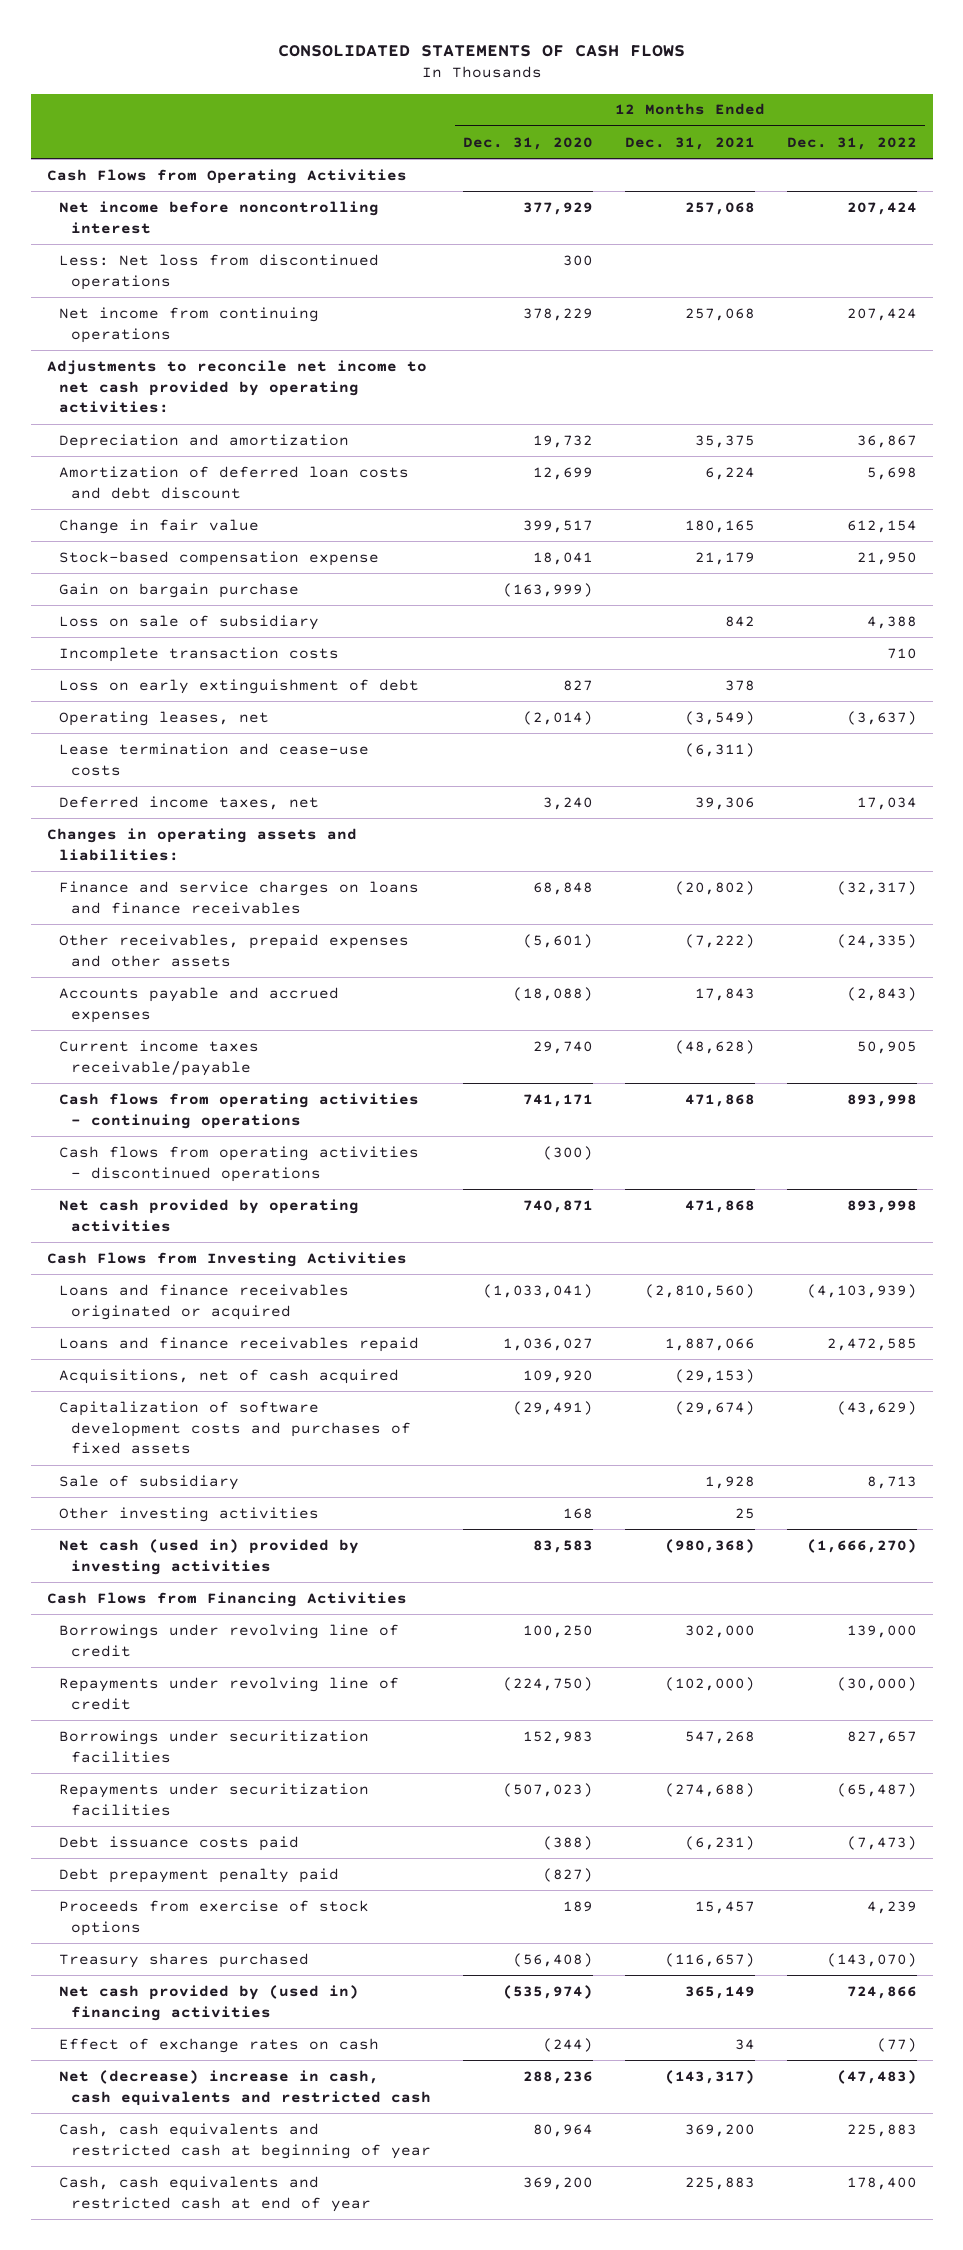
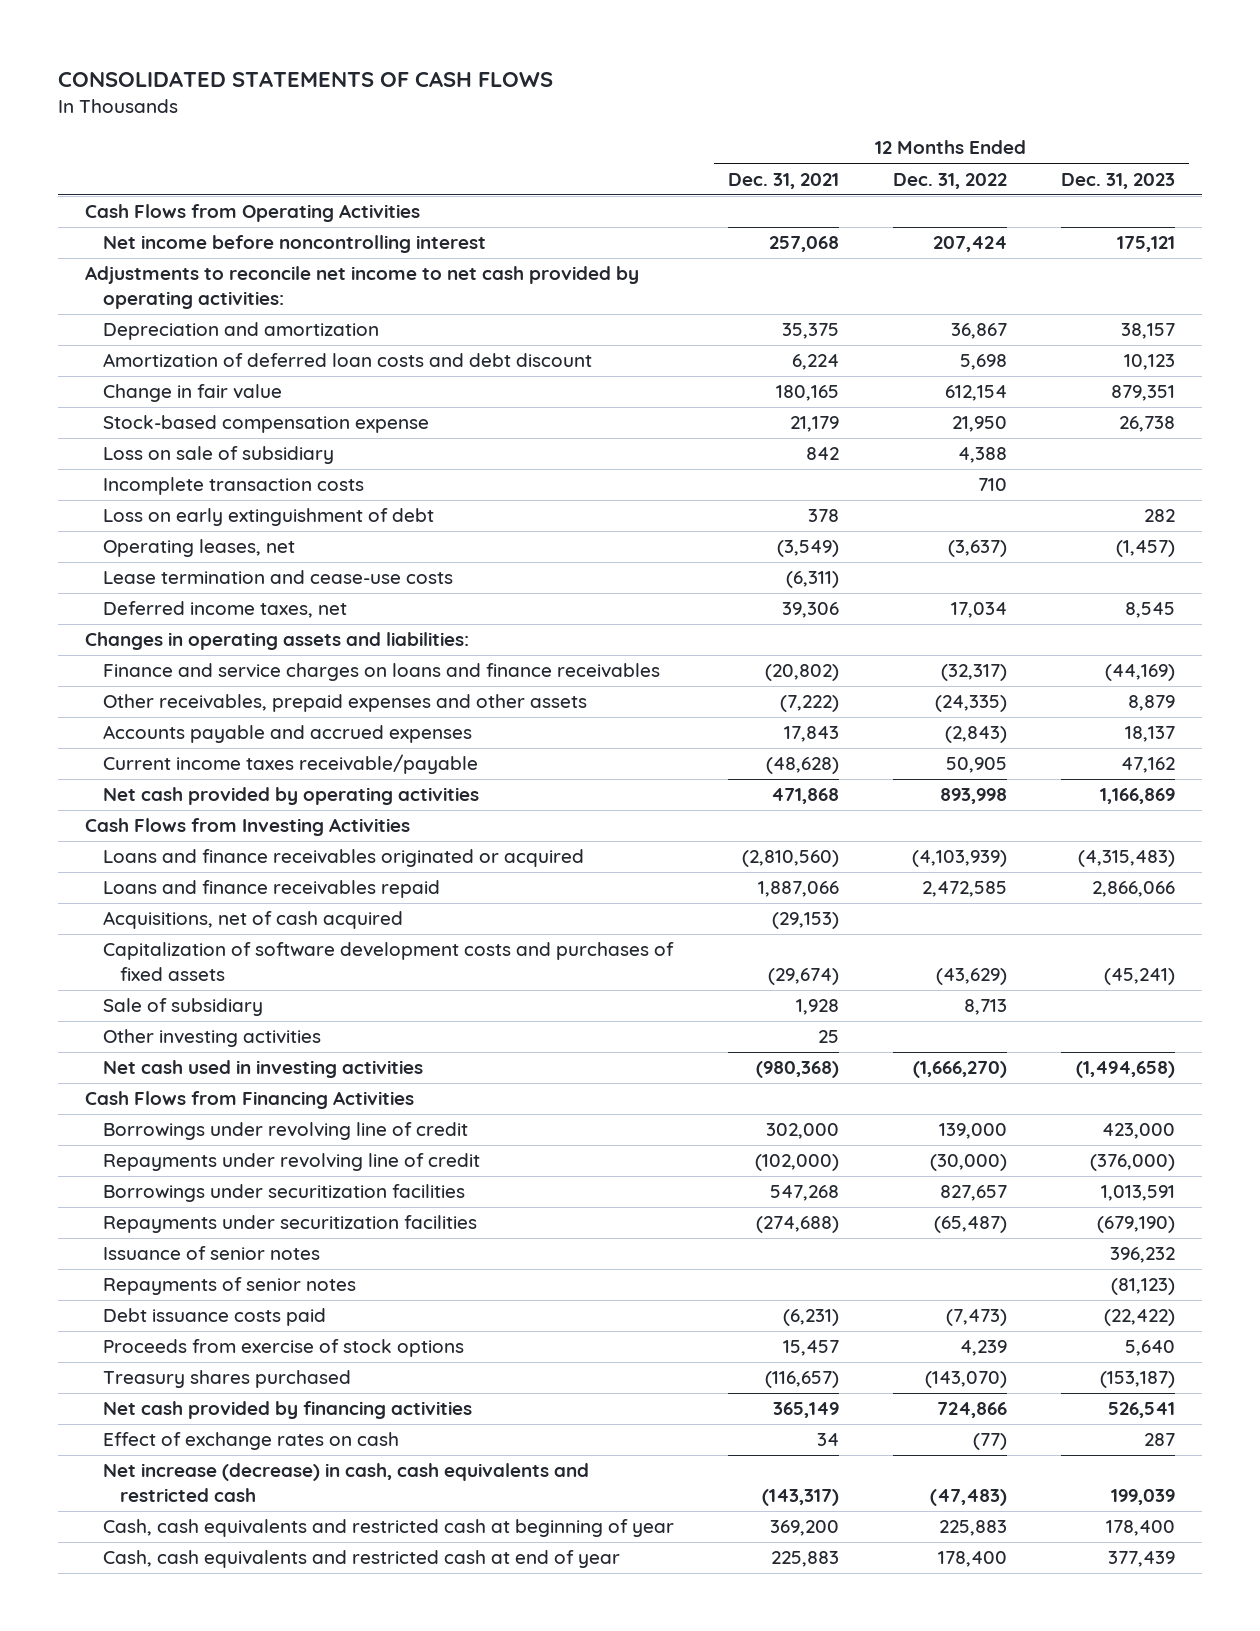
- | 12 Months Ended Dec. 31, 2020 | 12 Months Ended Dec. 31, 2021 | 12 Months Ended Dec. 31, 2022
+ | 12 Months Ended Dec. 31, 2021 | 12 Months Ended Dec. 31, 2022 | 12 Months Ended Dec. 31, 2023
- Less: Net loss from discontinued operations | 300 | |
- Net income from continuing operations | 378,229 | 257,068 | 207,424
- Gain on bargain purchase | (163,999) | |
- Cash flows from operating activities - continuing operations | 741,171 | 471,868 | 893,998
- Cash flows from operating activities - discontinued operations | (300) | |
- Net cash (used in) provided by investing activities | 83,583 | (980,368) | (1,666,270)
+ Net cash used in investing activities | (980,368) | (1,666,270) | (1,494,658)
+ Issuance of senior notes | | | 396,232
+ Repayments of senior notes | | | (81,123)
- Debt prepayment penalty paid | (827) | |
- Net cash provided by (used in) financing activities | (535,974) | 365,149 | 724,866
+ Net cash provided by financing activities | 365,149 | 724,866 | 526,541
- Net (decrease) increase in cash, cash equivalents and restricted cash | 288,236 | (143,317) | (47,483)
+ Net increase (decrease) in cash, cash equivalents and restricted cash | (143,317) | (47,483) | 199,039

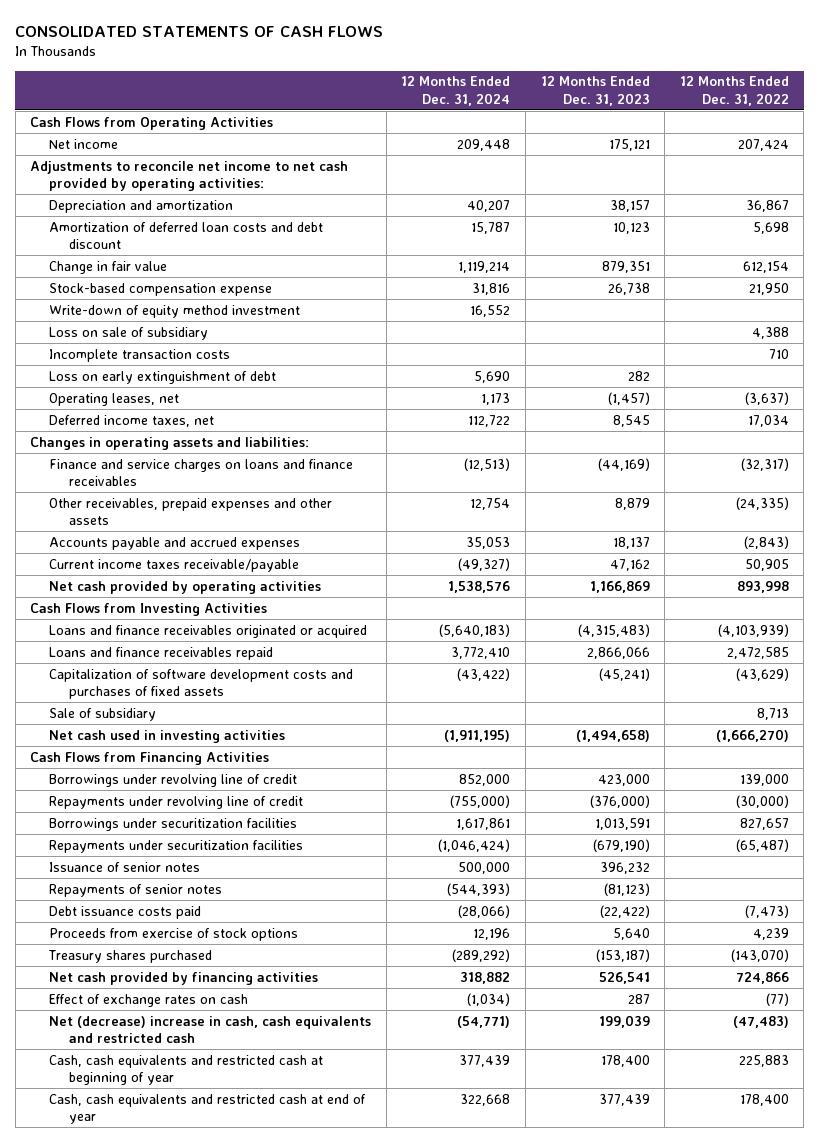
- | 12 Months Ended Dec. 31, 2021 | 12 Months Ended Dec. 31, 2022 | 12 Months Ended Dec. 31, 2023
+ | 12 Months Ended Dec. 31, 2024 | 12 Months Ended Dec. 31, 2023 | 12 Months Ended Dec. 31, 2022
- Net income before noncontrolling interest | 257,068 | 207,424 | 175,121
+ Net income | 209,448 | 175,121 | 207,424
+ Write-down of equity method investment | 16,552 | |
- Lease termination and cease-use costs | (6,311) | |
- Acquisitions, net of cash acquired | (29,153) | |
- Other investing activities | 25 | |
- Net increase (decrease) in cash, cash equivalents and restricted cash | (143,317) | (47,483) | 199,039
+ Net (decrease) increase in cash, cash equivalents and restricted cash | (54,771) | 199,039 | (47,483)

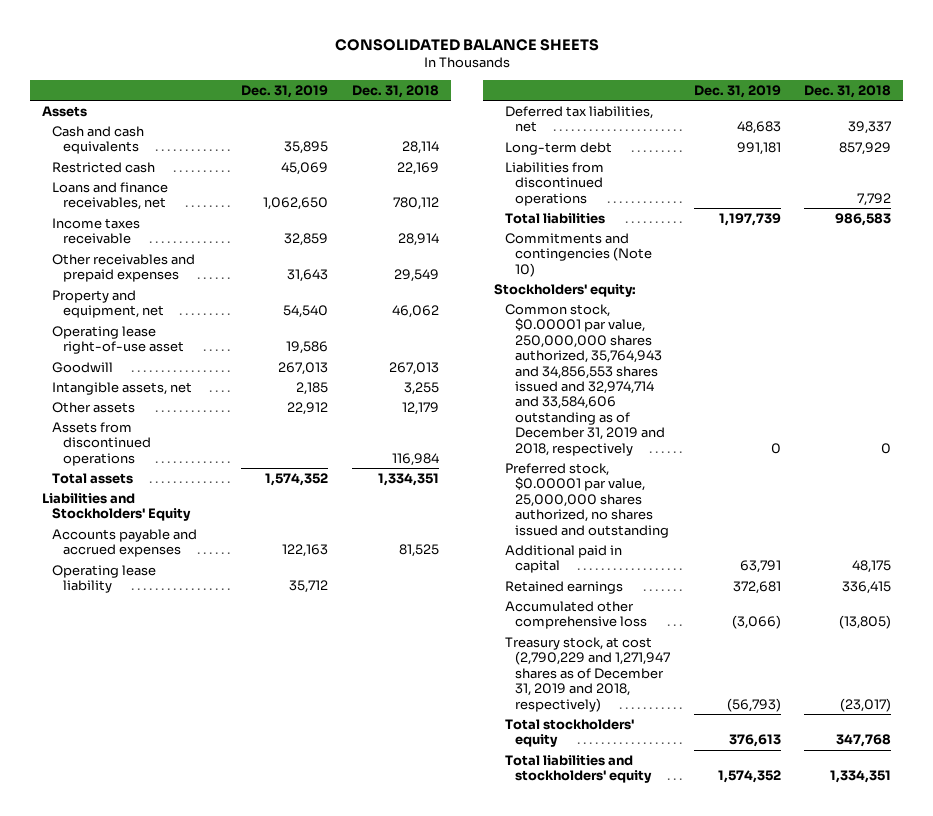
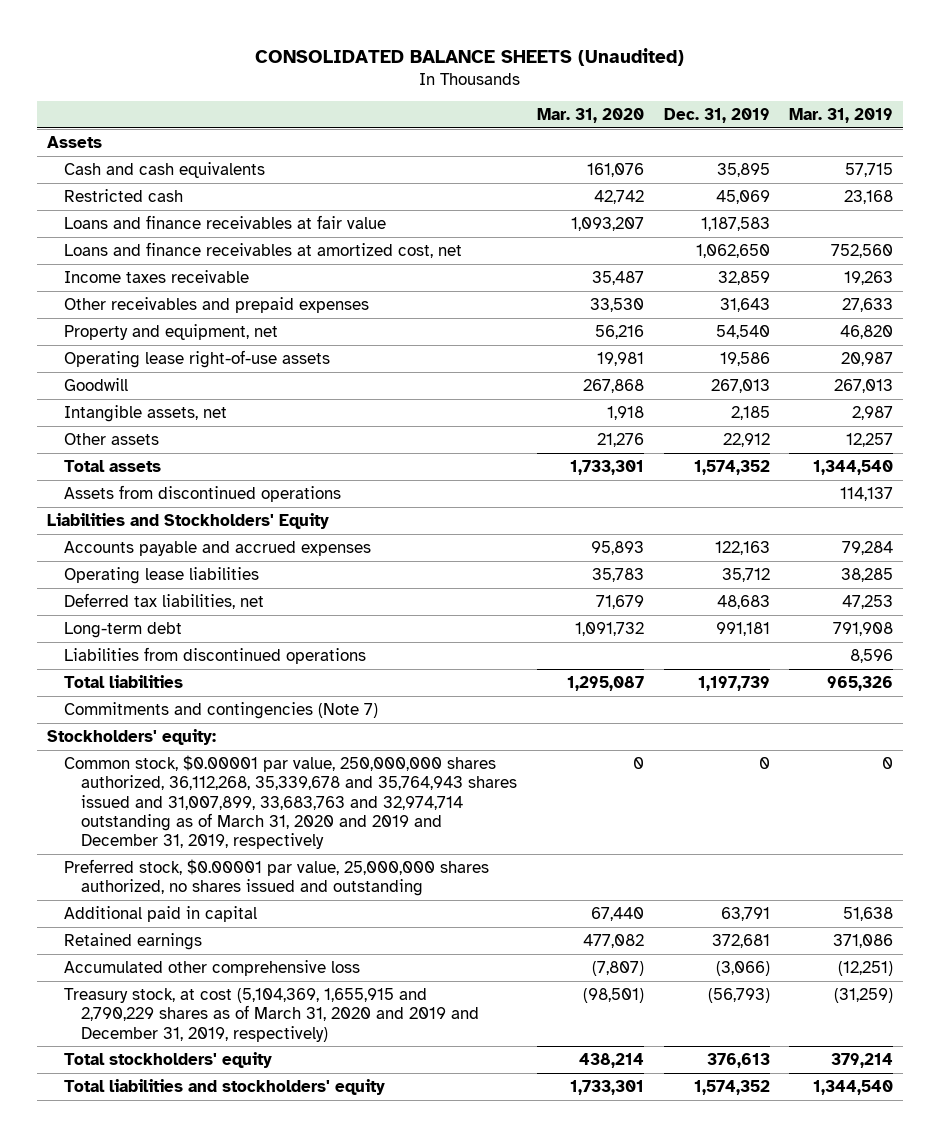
- CONSOLIDATED BALANCE SHEETS
+ CONSOLIDATED BALANCE SHEETS (Unaudited)
- | Dec. 31, 2019 | Dec. 31, 2018
+ | Mar. 31, 2020 | Dec. 31, 2019 | Mar. 31, 2019
- Loans and finance receivables, net | 1,062,650 | 780,112
+ Loans and finance receivables at fair value | 1,093,207 | 1,187,583 |
+ Loans and finance receivables at amortized cost, net | | 1,062,650 | 752,560
- Operating lease right-of-use asset | 19,586 |
+ Operating lease right-of-use assets | 19,981 | 19,586 | 20,987
moved down: Assets from discontinued operations | | | 114,137
- Operating lease liability | 35,712 |
+ Operating lease liabilities | 35,783 | 35,712 | 38,285
- Commitments and contingencies (Note 10)
+ Commitments and contingencies (Note 7)
- Common stock, $0.00001 par value, 250,000,000 shares authorized, 35,764,943 and 34,856,553 shares issued and 32,974,714 and 33,584,606 outstanding as of December 31, 2019 and 2018, respectively | 0 | 0
+ Common stock, $0.00001 par value, 250,000,000 shares authorized, 36,112,268, 35,339,678 and 35,764,943 shares issued and 31,007,899, 33,683,763 and 32,974,714 outstanding as of March 31, 2020 and 2019 and December 31, 2019, respectively | 0 | 0 | 0
- Treasury stock, at cost (2,790,229 and 1,271,947 shares as of December 31, 2019 and 2018, respectively) | (56,793) | (23,017)
+ Treasury stock, at cost (5,104,369, 1,655,915 and 2,790,229 shares as of March 31, 2020 and 2019 and December 31, 2019, respectively) | (98,501) | (56,793) | (31,259)

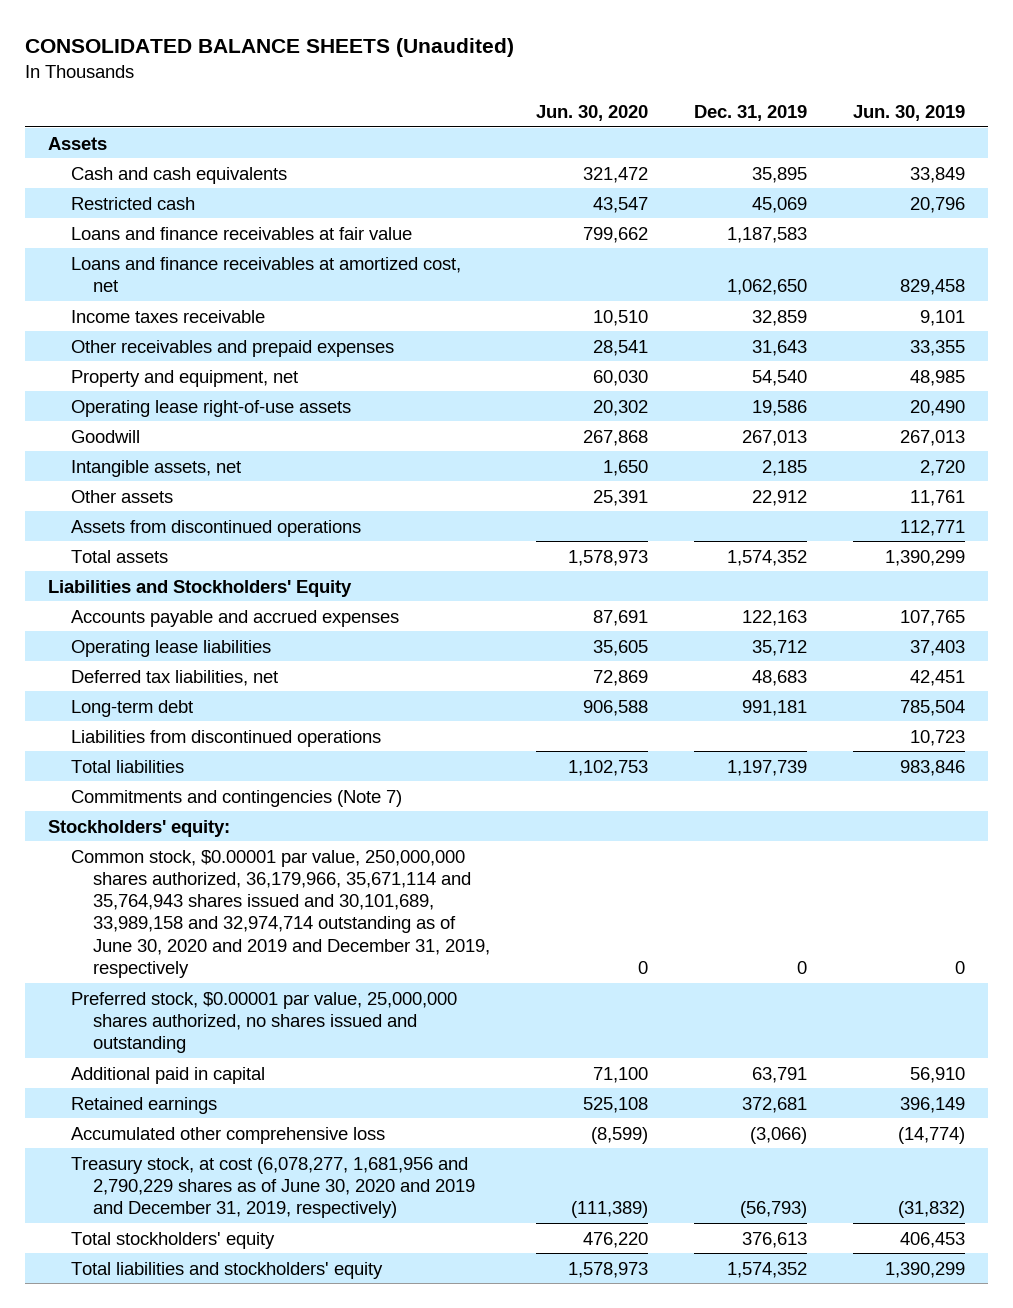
- | Mar. 31, 2020 | Dec. 31, 2019 | Mar. 31, 2019
+ | Jun. 30, 2020 | Dec. 31, 2019 | Jun. 30, 2019
moved down: Total assets | 1,578,973 | 1,574,352 | 1,390,299
- Common stock, $0.00001 par value, 250,000,000 shares authorized, 36,112,268, 35,339,678 and 35,764,943 shares issued and 31,007,899, 33,683,763 and 32,974,714 outstanding as of March 31, 2020 and 2019 and December 31, 2019, respectively | 0 | 0 | 0
+ Common stock, $0.00001 par value, 250,000,000 shares authorized, 36,179,966, 35,671,114 and 35,764,943 shares issued and 30,101,689, 33,989,158 and 32,974,714 outstanding as of June 30, 2020 and 2019 and December 31, 2019, respectively | 0 | 0 | 0
- Treasury stock, at cost (5,104,369, 1,655,915 and 2,790,229 shares as of March 31, 2020 and 2019 and December 31, 2019, respectively) | (98,501) | (56,793) | (31,259)
+ Treasury stock, at cost (6,078,277, 1,681,956 and 2,790,229 shares as of June 30, 2020 and 2019 and December 31, 2019, respectively) | (111,389) | (56,793) | (31,832)

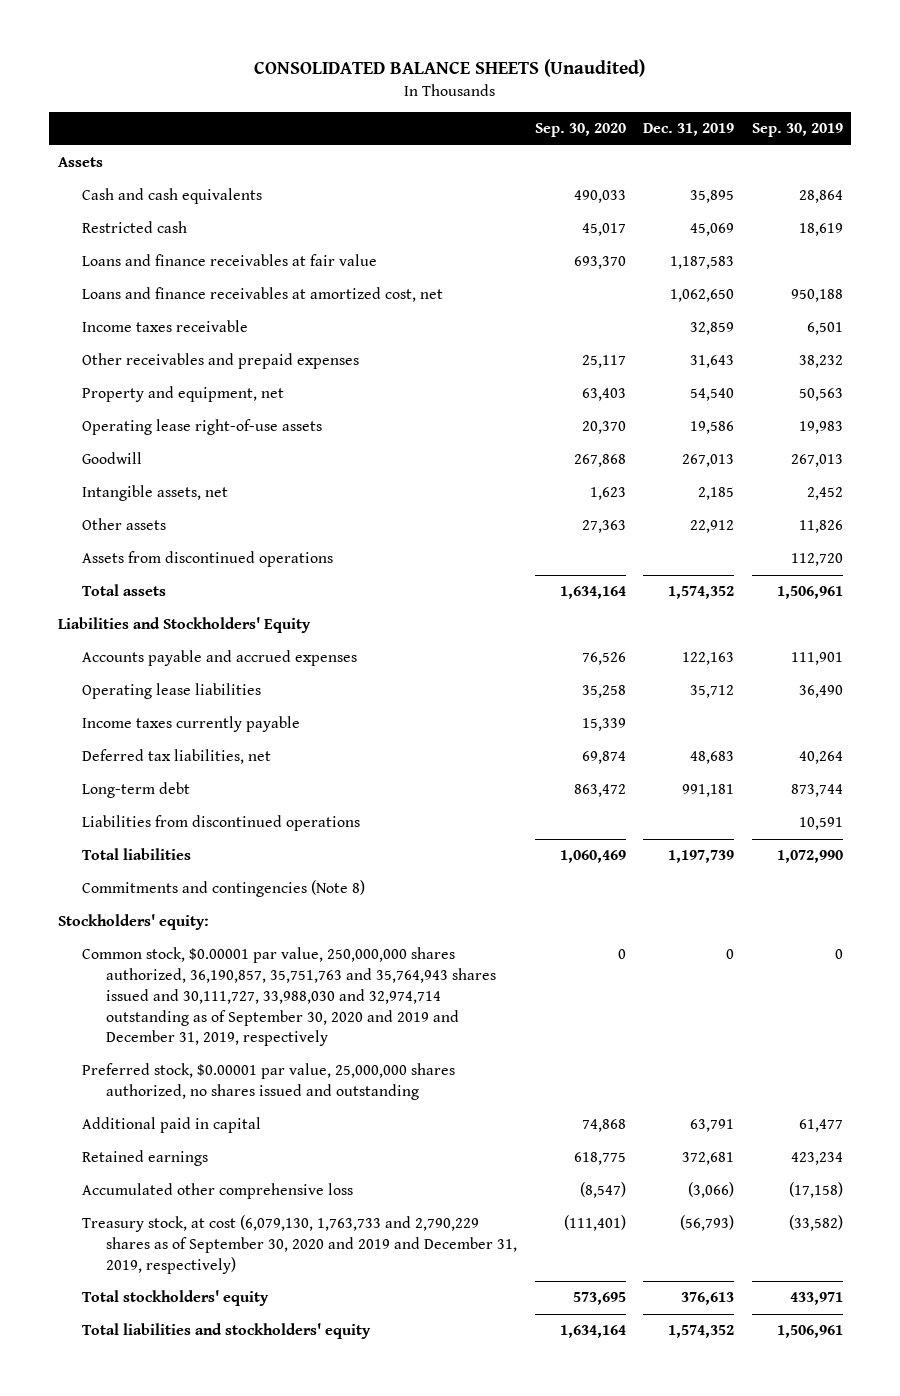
- | Jun. 30, 2020 | Dec. 31, 2019 | Jun. 30, 2019
+ | Sep. 30, 2020 | Dec. 31, 2019 | Sep. 30, 2019
+ Income taxes currently payable | 15,339 | |
- Commitments and contingencies (Note 7)
+ Commitments and contingencies (Note 8)
- Common stock, $0.00001 par value, 250,000,000 shares authorized, 36,179,966, 35,671,114 and 35,764,943 shares issued and 30,101,689, 33,989,158 and 32,974,714 outstanding as of June 30, 2020 and 2019 and December 31, 2019, respectively | 0 | 0 | 0
+ Common stock, $0.00001 par value, 250,000,000 shares authorized, 36,190,857, 35,751,763 and 35,764,943 shares issued and 30,111,727, 33,988,030 and 32,974,714 outstanding as of September 30, 2020 and 2019 and December 31, 2019, respectively | 0 | 0 | 0
- Treasury stock, at cost (6,078,277, 1,681,956 and 2,790,229 shares as of June 30, 2020 and 2019 and December 31, 2019, respectively) | (111,389) | (56,793) | (31,832)
+ Treasury stock, at cost (6,079,130, 1,763,733 and 2,790,229 shares as of September 30, 2020 and 2019 and December 31, 2019, respectively) | (111,401) | (56,793) | (33,582)

